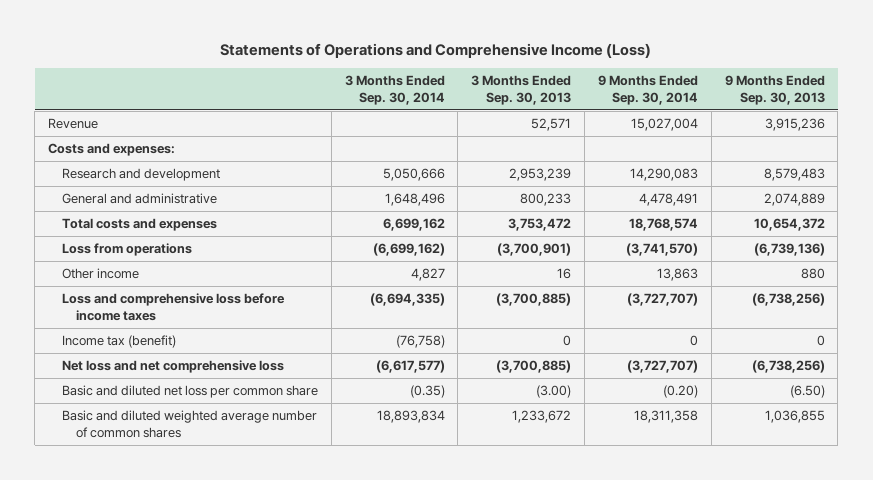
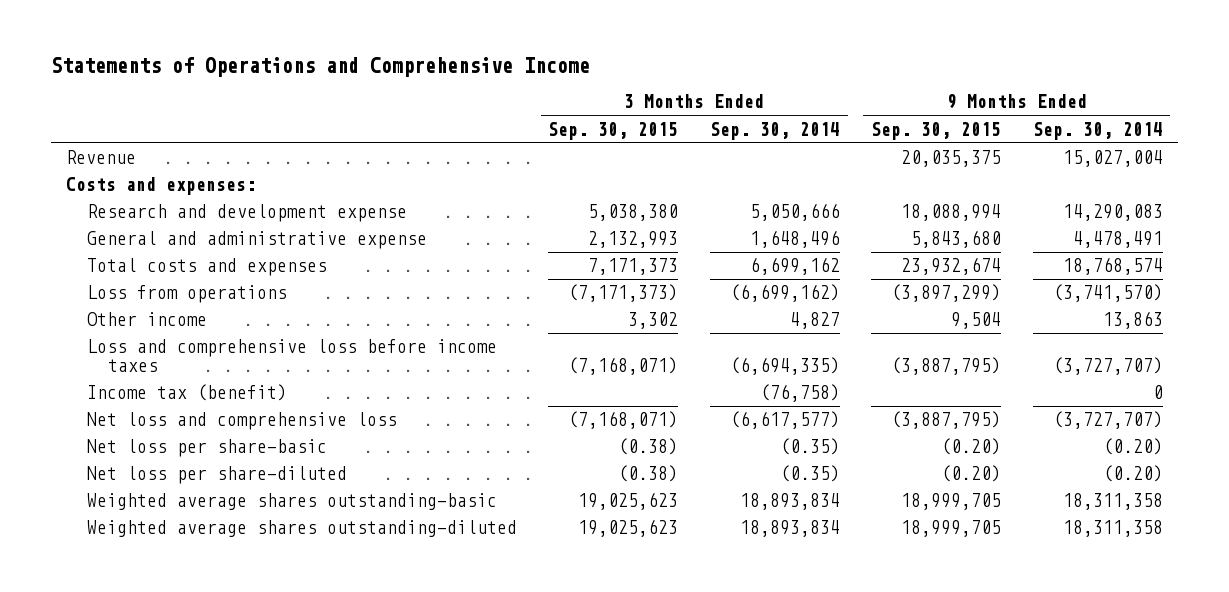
- Statements of Operations and Comprehensive Income (Loss)
+ Statements of Operations and Comprehensive Income
- | 3 Months Ended Sep. 30, 2014 | 3 Months Ended Sep. 30, 2013 | 9 Months Ended Sep. 30, 2014 | 9 Months Ended Sep. 30, 2013
+ | 3 Months Ended Sep. 30, 2015 | 3 Months Ended Sep. 30, 2014 | 9 Months Ended Sep. 30, 2015 | 9 Months Ended Sep. 30, 2014
- Research and development | 5,050,666 | 2,953,239 | 14,290,083 | 8,579,483
- General and administrative | 1,648,496 | 800,233 | 4,478,491 | 2,074,889
+ Research and development expense | 5,038,380 | 5,050,666 | 18,088,994 | 14,290,083
+ General and administrative expense | 2,132,993 | 1,648,496 | 5,843,680 | 4,478,491
- Net loss and net comprehensive loss | (6,617,577) | (3,700,885) | (3,727,707) | (6,738,256)
- Basic and diluted net loss per common share | (0.35) | (3.00) | (0.20) | (6.50)
- Basic and diluted weighted average number of common shares | 18,893,834 | 1,233,672 | 18,311,358 | 1,036,855
+ Net loss and comprehensive loss | (7,168,071) | (6,617,577) | (3,887,795) | (3,727,707)
+ Net loss per share-basic | (0.38) | (0.35) | (0.20) | (0.20)
+ Net loss per share-diluted | (0.38) | (0.35) | (0.20) | (0.20)
+ Weighted average shares outstanding-basic | 19,025,623 | 18,893,834 | 18,999,705 | 18,311,358
+ Weighted average shares outstanding-diluted | 19,025,623 | 18,893,834 | 18,999,705 | 18,311,358

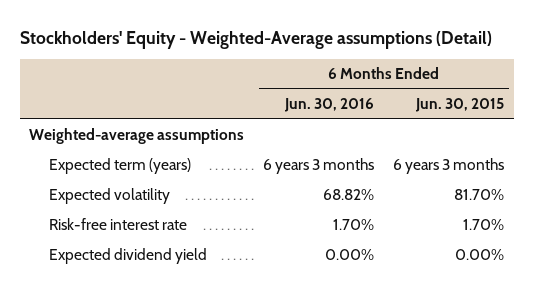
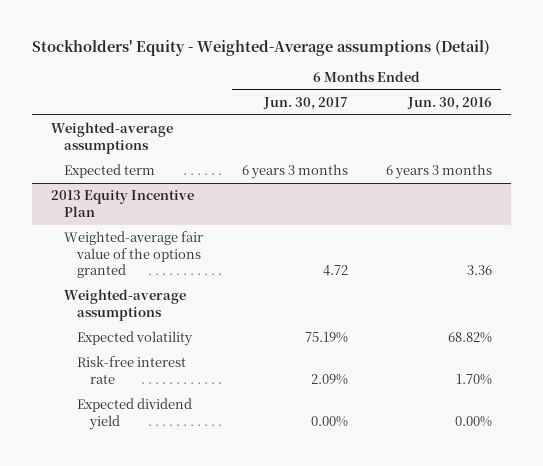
- | 6 Months Ended Jun. 30, 2016 | 6 Months Ended Jun. 30, 2015
+ | 6 Months Ended Jun. 30, 2017 | 6 Months Ended Jun. 30, 2016
- Expected term (years) | 6 years 3 months | 6 years 3 months
+ Expected term | 6 years 3 months | 6 years 3 months
+ 2013 Equity Incentive Plan
+ Weighted-average fair value of the options granted | 4.72 | 3.36
+ Weighted-average assumptions

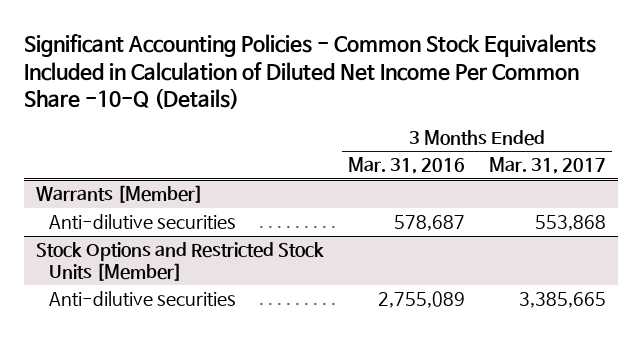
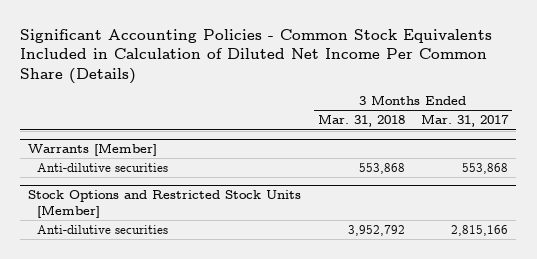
- Significant Accounting Policies - Common Stock Equivalents Included in Calculation of Diluted Net Income Per Common Share -10-Q (Details)
+ Significant Accounting Policies - Common Stock Equivalents Included in Calculation of Diluted Net Income Per Common Share (Details)
- | 3 Months Ended Mar. 31, 2016 | 3 Months Ended Mar. 31, 2017
+ | 3 Months Ended Mar. 31, 2018 | 3 Months Ended Mar. 31, 2017
@ Stock Options and Restricted Stock Units [Member]
- Anti-dilutive securities | 2,755,089 | 3,385,665
+ Anti-dilutive securities | 3,952,792 | 2,815,166

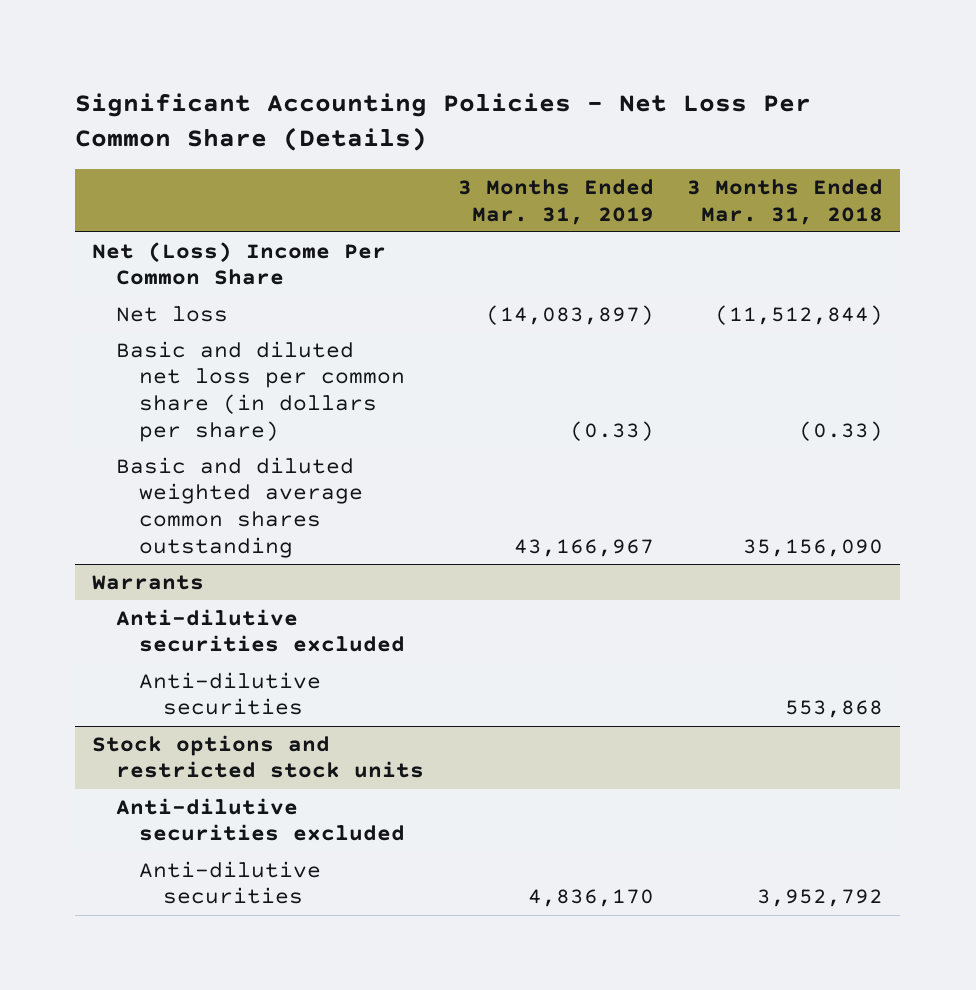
- Significant Accounting Policies - Common Stock Equivalents Included in Calculation of Diluted Net Income Per Common Share (Details)
+ Significant Accounting Policies - Net Loss Per Common Share (Details)
- | 3 Months Ended Mar. 31, 2018 | 3 Months Ended Mar. 31, 2017
+ | 3 Months Ended Mar. 31, 2019 | 3 Months Ended Mar. 31, 2018
- Warrants [Member]
+ Net (Loss) Income Per Common Share
+ Net loss | (14,083,897) | (11,512,844)
+ Basic and diluted net loss per common share (in dollars per share) | (0.33) | (0.33)
+ Basic and diluted weighted average common shares outstanding | 43,166,967 | 35,156,090
+ Warrants
+ Anti-dilutive securities excluded
- Stock Options and Restricted Stock Units [Member]
+ Stock options and restricted stock units
+ Anti-dilutive securities excluded

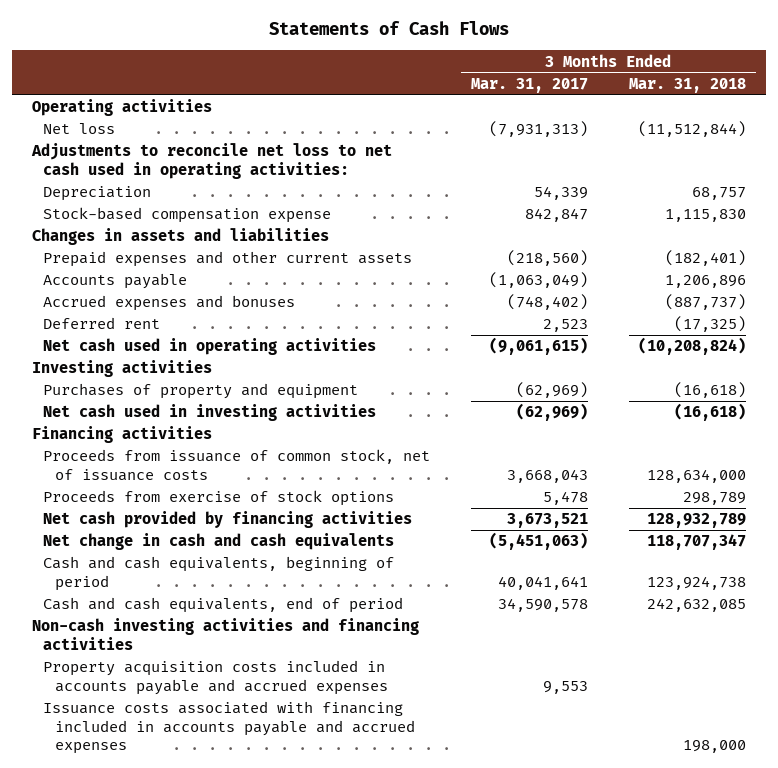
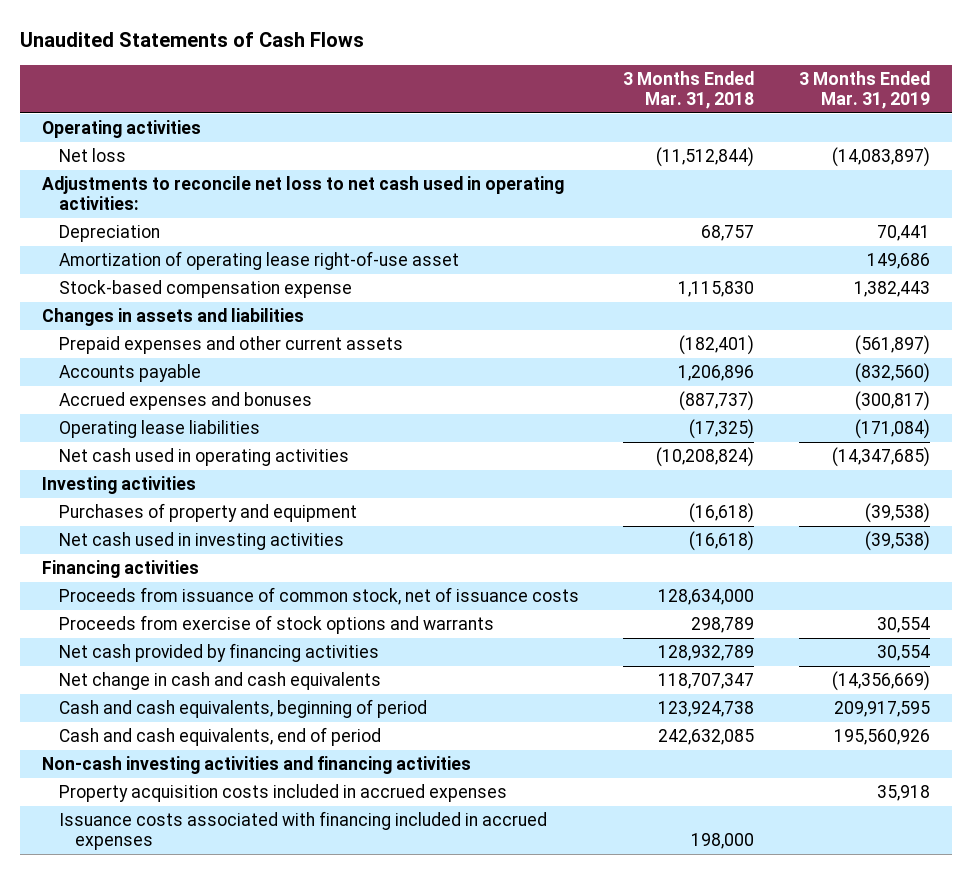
- Statements of Cash Flows
+ Unaudited Statements of Cash Flows
- | 3 Months Ended Mar. 31, 2017 | 3 Months Ended Mar. 31, 2018
+ | 3 Months Ended Mar. 31, 2018 | 3 Months Ended Mar. 31, 2019
+ Amortization of operating lease right-of-use asset | | 149,686
- Deferred rent | 2,523 | (17,325)
+ Operating lease liabilities | (17,325) | (171,084)
- Proceeds from exercise of stock options | 5,478 | 298,789
+ Proceeds from exercise of stock options and warrants | 298,789 | 30,554
- Property acquisition costs included in accounts payable and accrued expenses | 9,553 |
- Issuance costs associated with financing included in accounts payable and accrued expenses | | 198,000
+ Property acquisition costs included in accrued expenses | | 35,918
+ Issuance costs associated with financing included in accrued expenses | 198,000 |

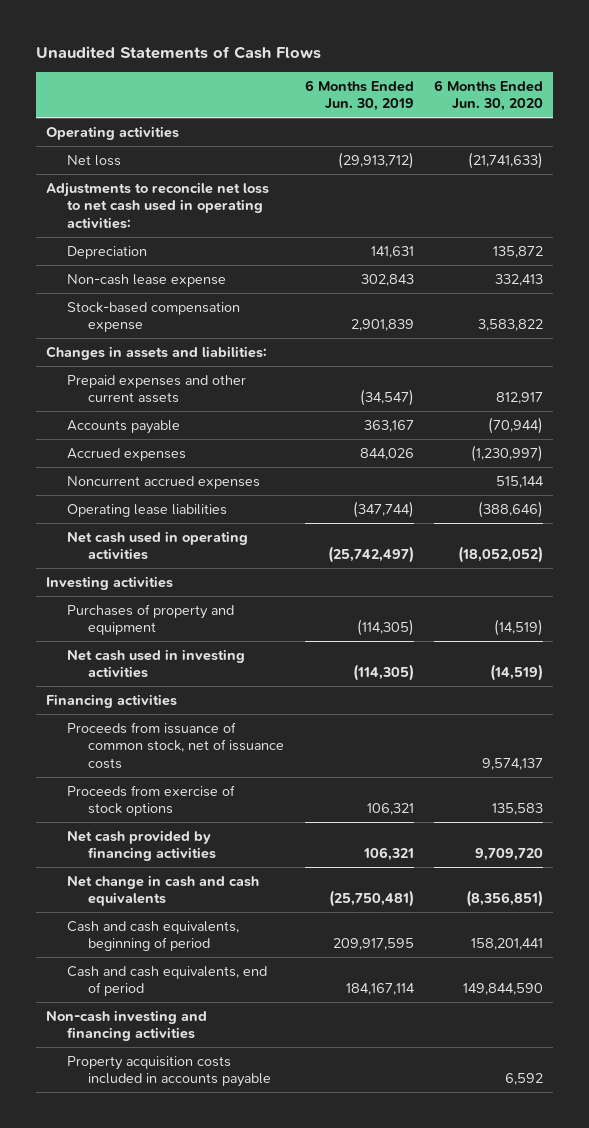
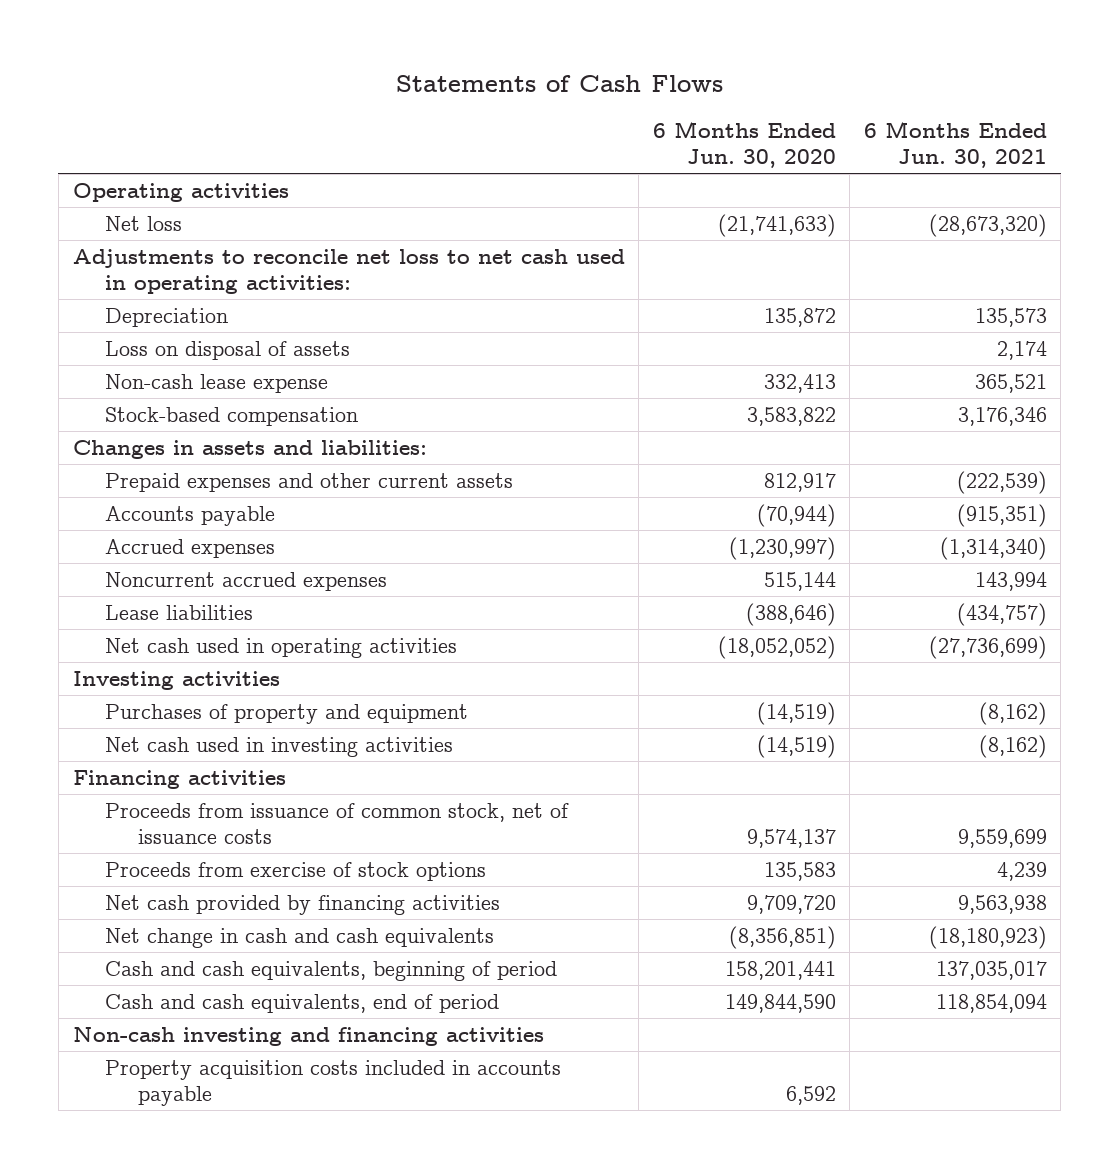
- Unaudited Statements of Cash Flows
+ Statements of Cash Flows
- | 6 Months Ended Jun. 30, 2019 | 6 Months Ended Jun. 30, 2020
+ | 6 Months Ended Jun. 30, 2020 | 6 Months Ended Jun. 30, 2021
+ Loss on disposal of assets | | 2,174
- Stock-based compensation expense | 2,901,839 | 3,583,822
+ Stock-based compensation | 3,583,822 | 3,176,346
- Operating lease liabilities | (347,744) | (388,646)
+ Lease liabilities | (388,646) | (434,757)

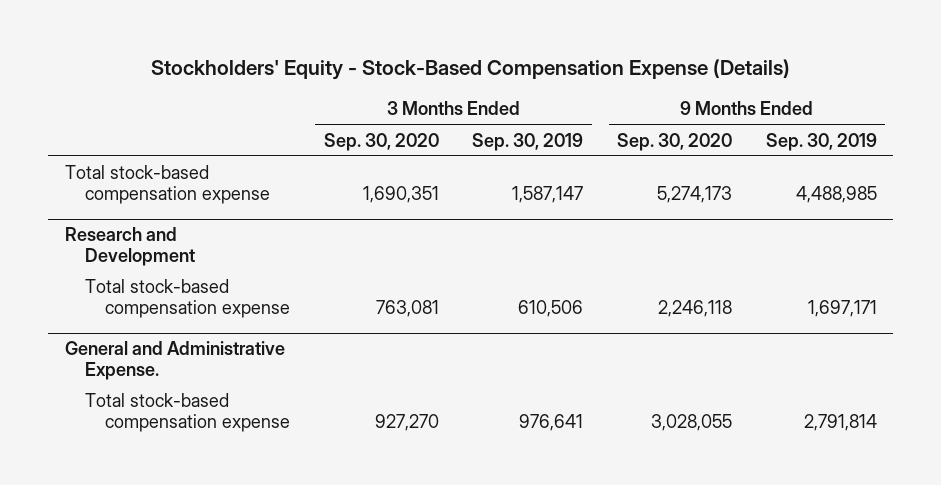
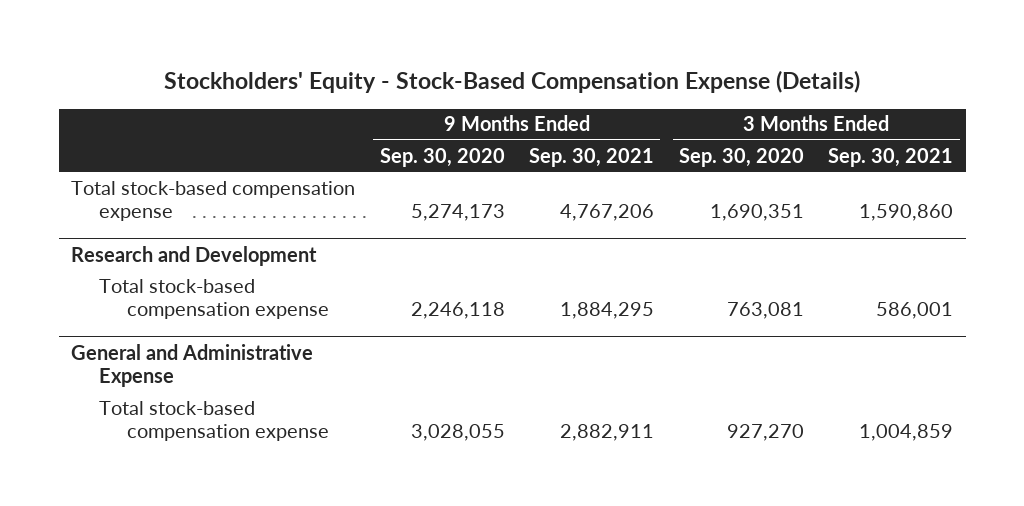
- | 3 Months Ended Sep. 30, 2020 | 3 Months Ended Sep. 30, 2019 | 9 Months Ended Sep. 30, 2020 | 9 Months Ended Sep. 30, 2019
+ | 9 Months Ended Sep. 30, 2020 | 9 Months Ended Sep. 30, 2021 | 3 Months Ended Sep. 30, 2020 | 3 Months Ended Sep. 30, 2021
- General and Administrative Expense.
+ General and Administrative Expense

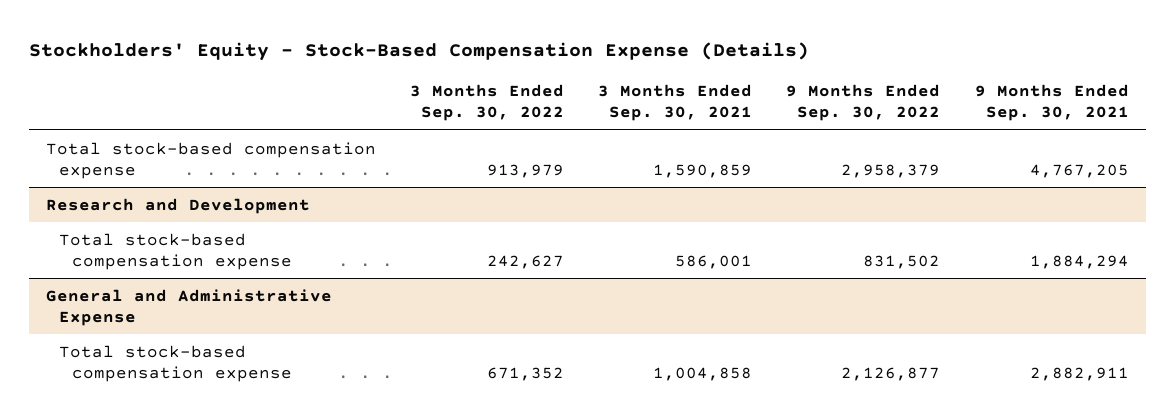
- | 9 Months Ended Sep. 30, 2020 | 9 Months Ended Sep. 30, 2021 | 3 Months Ended Sep. 30, 2020 | 3 Months Ended Sep. 30, 2021
+ | 3 Months Ended Sep. 30, 2022 | 3 Months Ended Sep. 30, 2021 | 9 Months Ended Sep. 30, 2022 | 9 Months Ended Sep. 30, 2021
- Total stock-based compensation expense | 5,274,173 | 4,767,206 | 1,690,351 | 1,590,860
+ Total stock-based compensation expense | 913,979 | 1,590,859 | 2,958,379 | 4,767,205
@ Research and Development
- Total stock-based compensation expense | 2,246,118 | 1,884,295 | 763,081 | 586,001
+ Total stock-based compensation expense | 242,627 | 586,001 | 831,502 | 1,884,294
@ General and Administrative Expense
- Total stock-based compensation expense | 3,028,055 | 2,882,911 | 927,270 | 1,004,859
+ Total stock-based compensation expense | 671,352 | 1,004,858 | 2,126,877 | 2,882,911

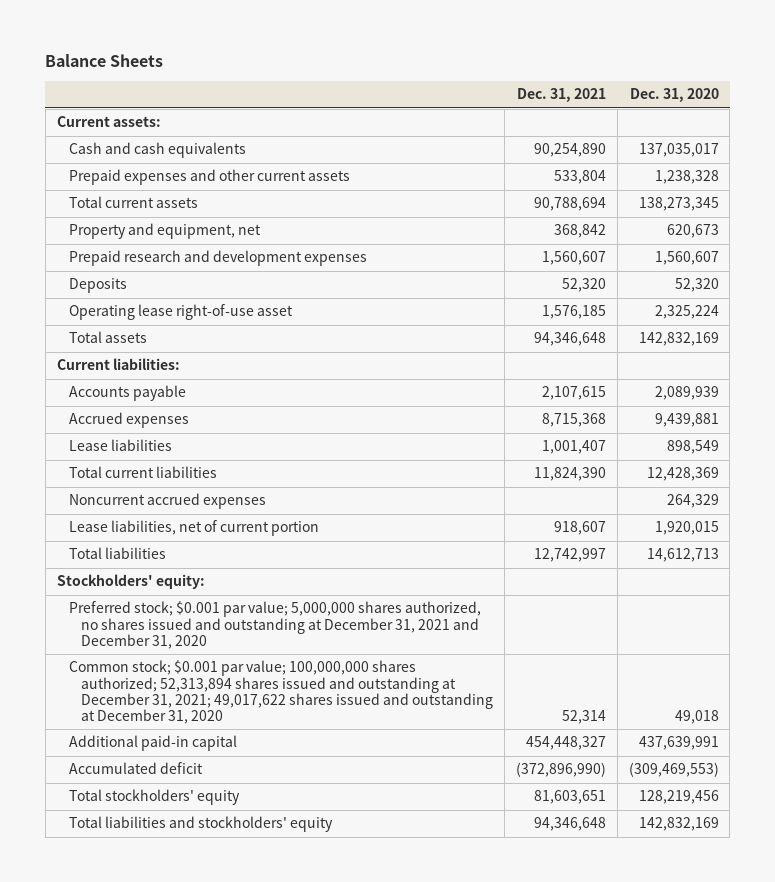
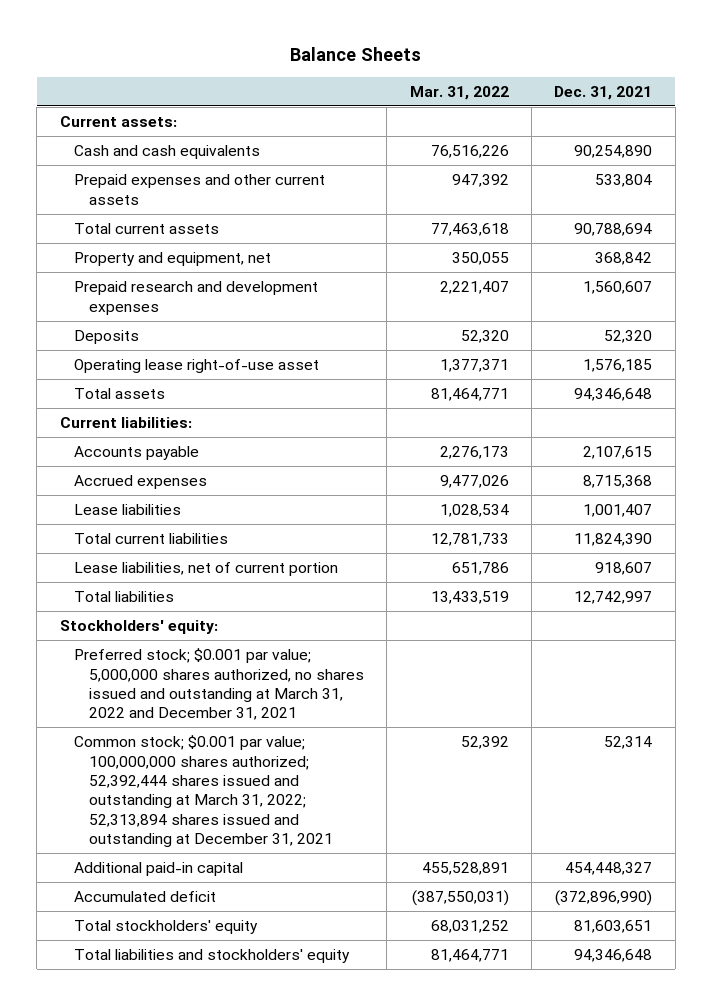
- | Dec. 31, 2021 | Dec. 31, 2020
+ | Mar. 31, 2022 | Dec. 31, 2021
- Noncurrent accrued expenses | | 264,329
- Preferred stock; $0.001 par value; 5,000,000 shares authorized, no shares issued and outstanding at December 31, 2021 and December 31, 2020
- Common stock; $0.001 par value; 100,000,000 shares authorized; 52,313,894 shares issued and outstanding at December 31, 2021; 49,017,622 shares issued and outstanding at December 31, 2020 | 52,314 | 49,018
+ Preferred stock; $0.001 par value; 5,000,000 shares authorized, no shares issued and outstanding at March 31, 2022 and December 31, 2021
+ Common stock; $0.001 par value; 100,000,000 shares authorized; 52,392,444 shares issued and outstanding at March 31, 2022; 52,313,894 shares issued and outstanding at December 31, 2021 | 52,392 | 52,314

